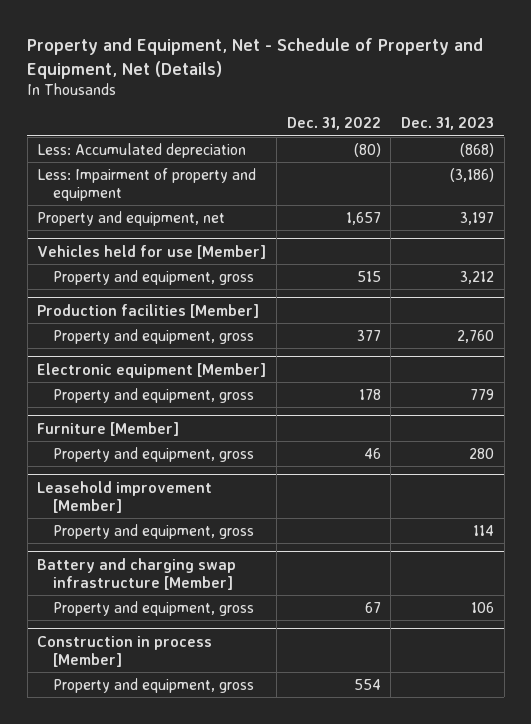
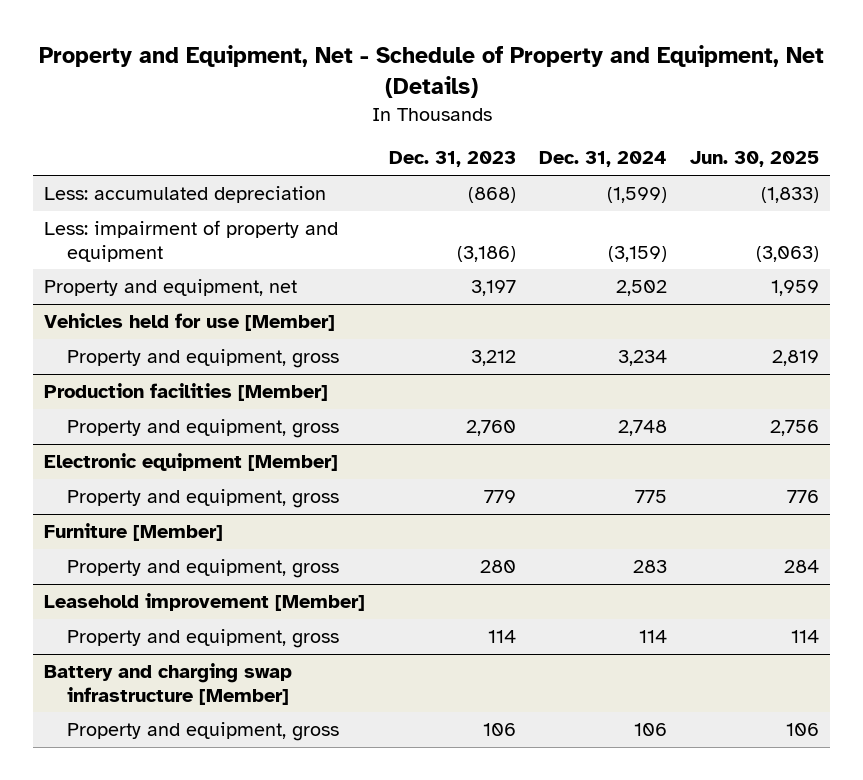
- | Dec. 31, 2022 | Dec. 31, 2023
+ | Dec. 31, 2023 | Dec. 31, 2024 | Jun. 30, 2025
- Less: Accumulated depreciation | (80) | (868)
- Less: Impairment of property and equipment | | (3,186)
+ Less: accumulated depreciation | (868) | (1,599) | (1,833)
+ Less: impairment of property and equipment | (3,186) | (3,159) | (3,063)
- Construction in process [Member]
- Property and equipment, gross | 554 |

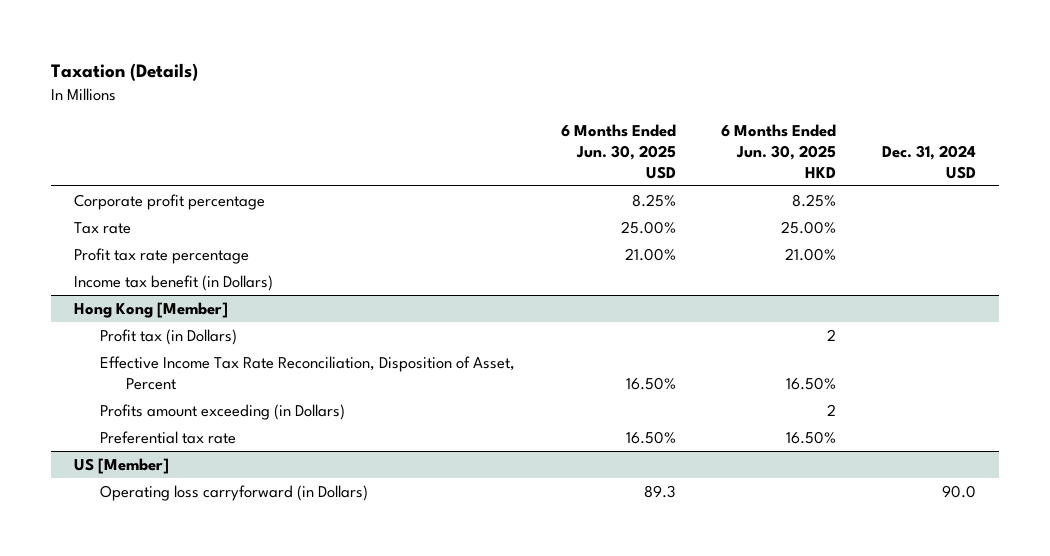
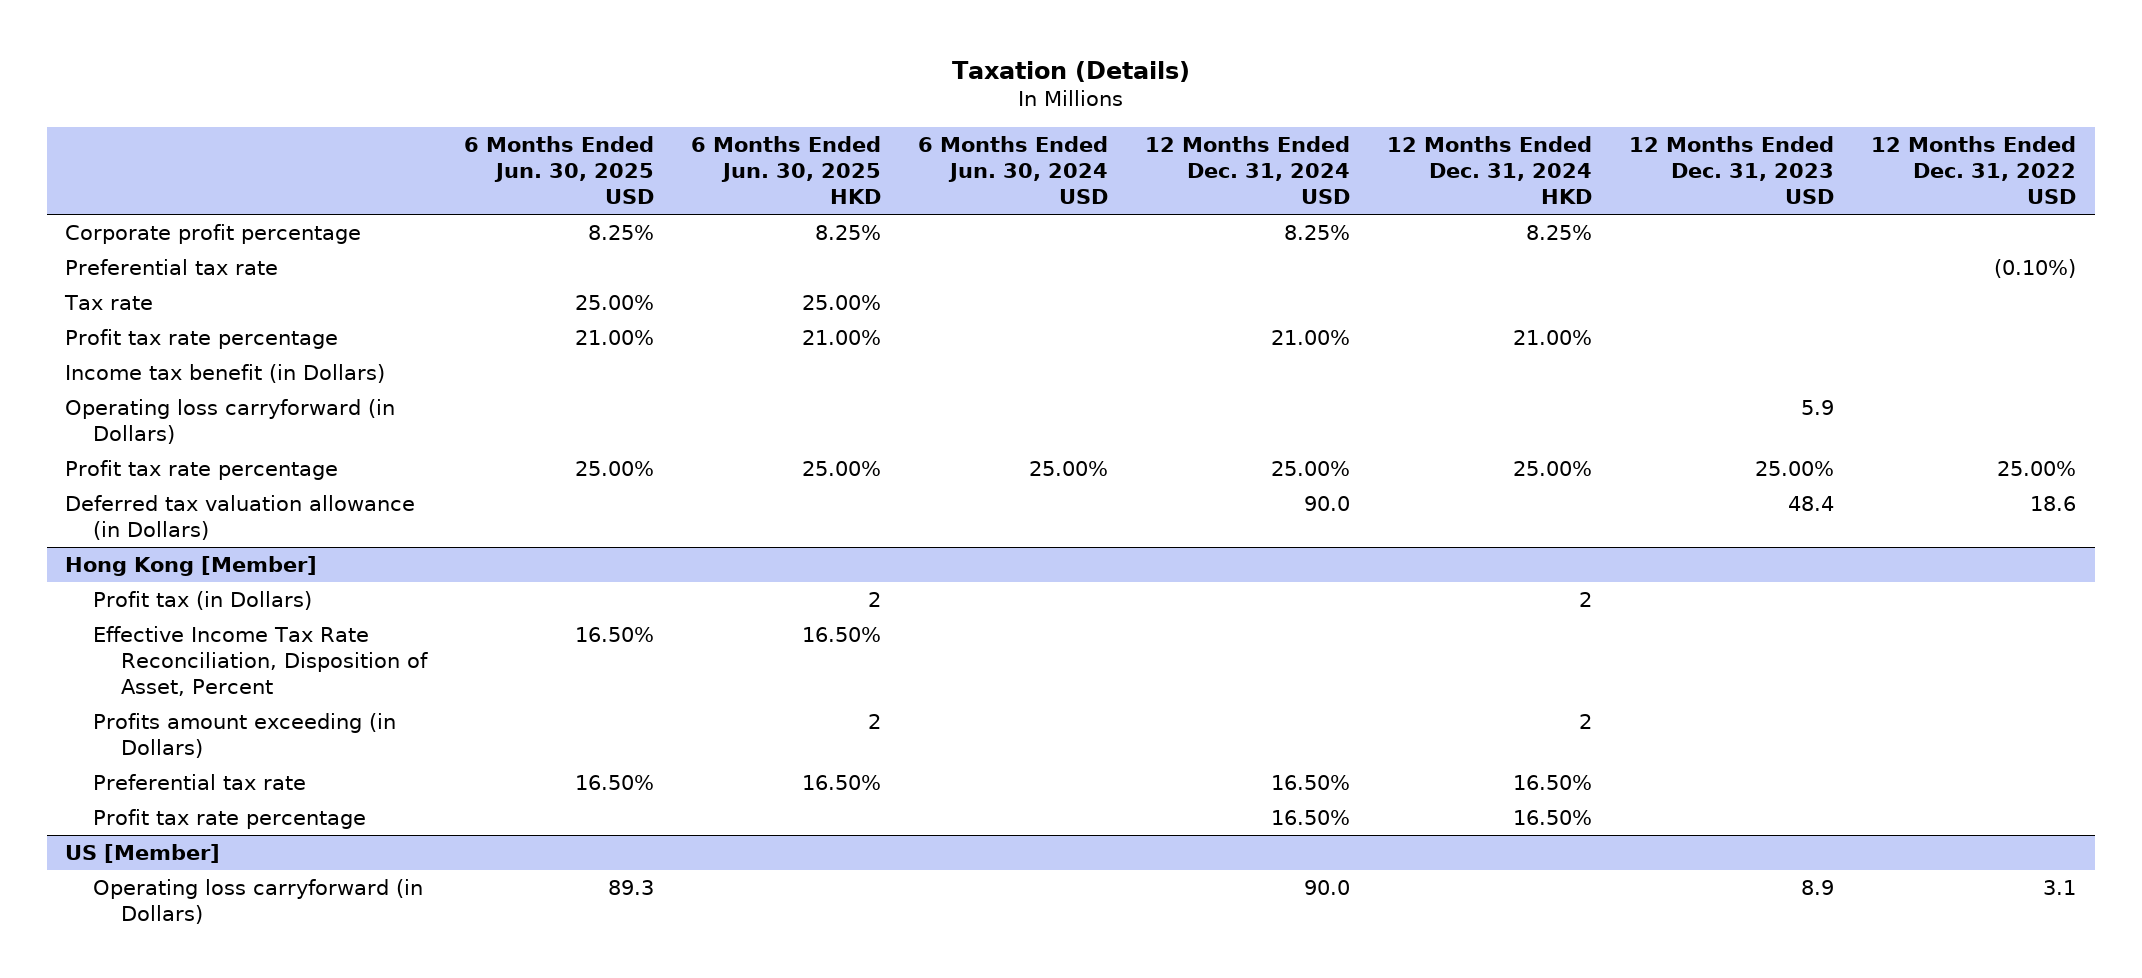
- | 6 Months Ended Jun. 30, 2025 USD | 6 Months Ended Jun. 30, 2025 HKD | Dec. 31, 2024 USD
+ | 6 Months Ended Jun. 30, 2025 USD | 6 Months Ended Jun. 30, 2025 HKD | 6 Months Ended Jun. 30, 2024 USD | 12 Months Ended Dec. 31, 2024 USD | 12 Months Ended Dec. 31, 2024 HKD | 12 Months Ended Dec. 31, 2023 USD | 12 Months Ended Dec. 31, 2022 USD
+ Preferential tax rate | | | | | | | (0.10%)
+ Operating loss carryforward (in Dollars) | | | | | | 5.9 |
+ Profit tax rate percentage | 25.00% | 25.00% | 25.00% | 25.00% | 25.00% | 25.00% | 25.00%
+ Deferred tax valuation allowance (in Dollars) | | | | 90.0 | | 48.4 | 18.6
@ Hong Kong [Member]
+ Profit tax rate percentage | | | | 16.50% | 16.50% | |

